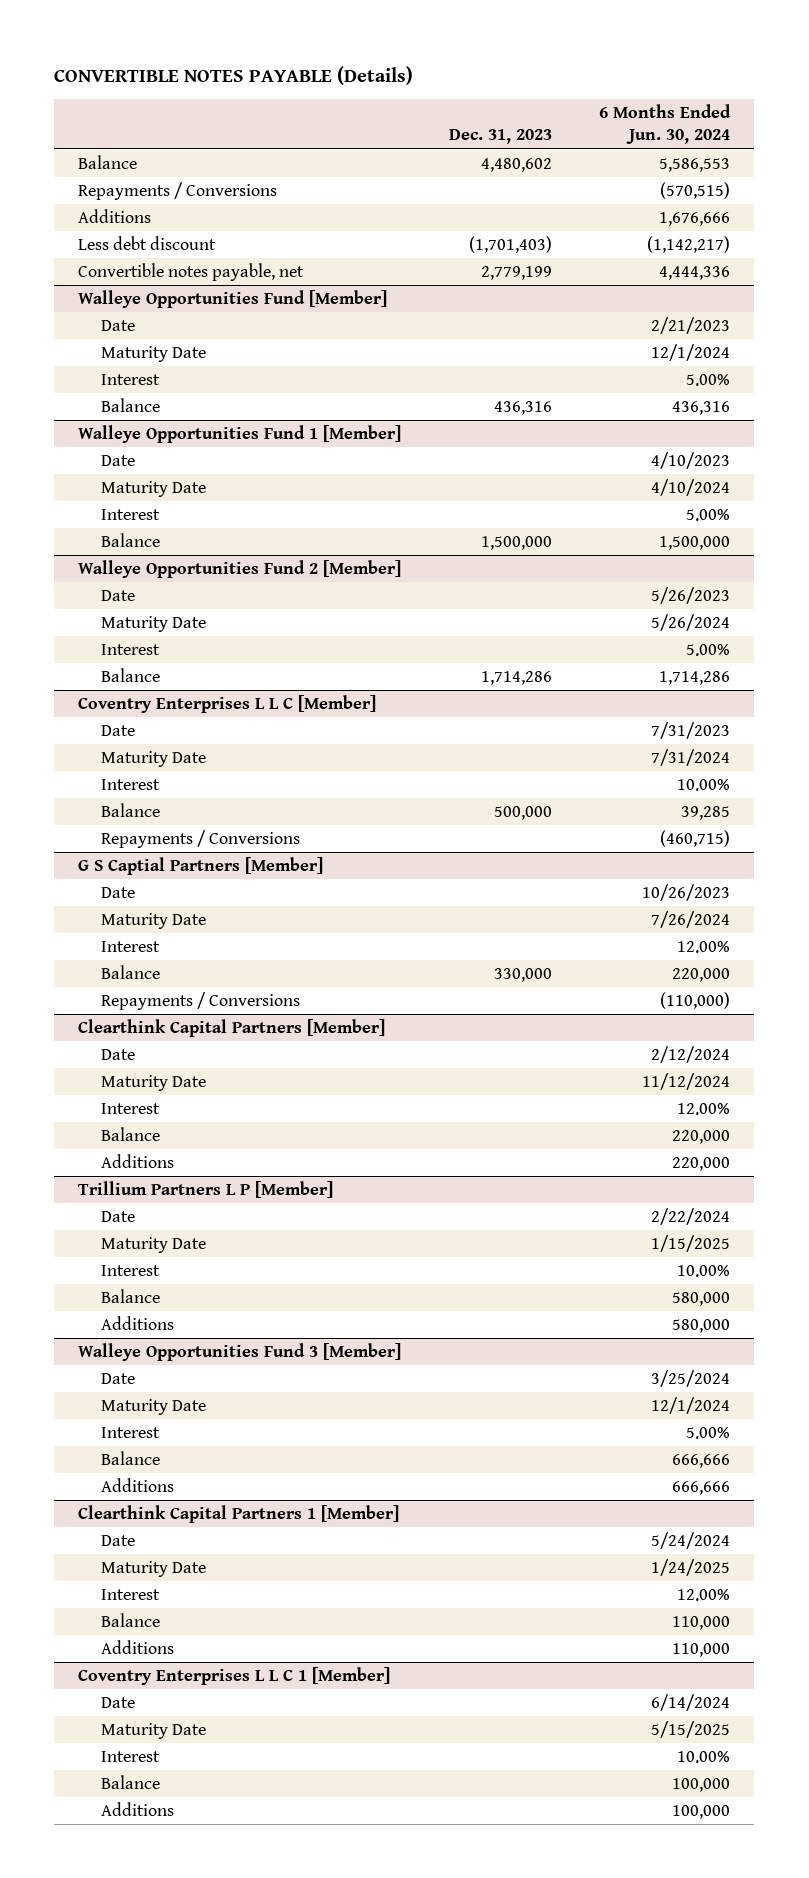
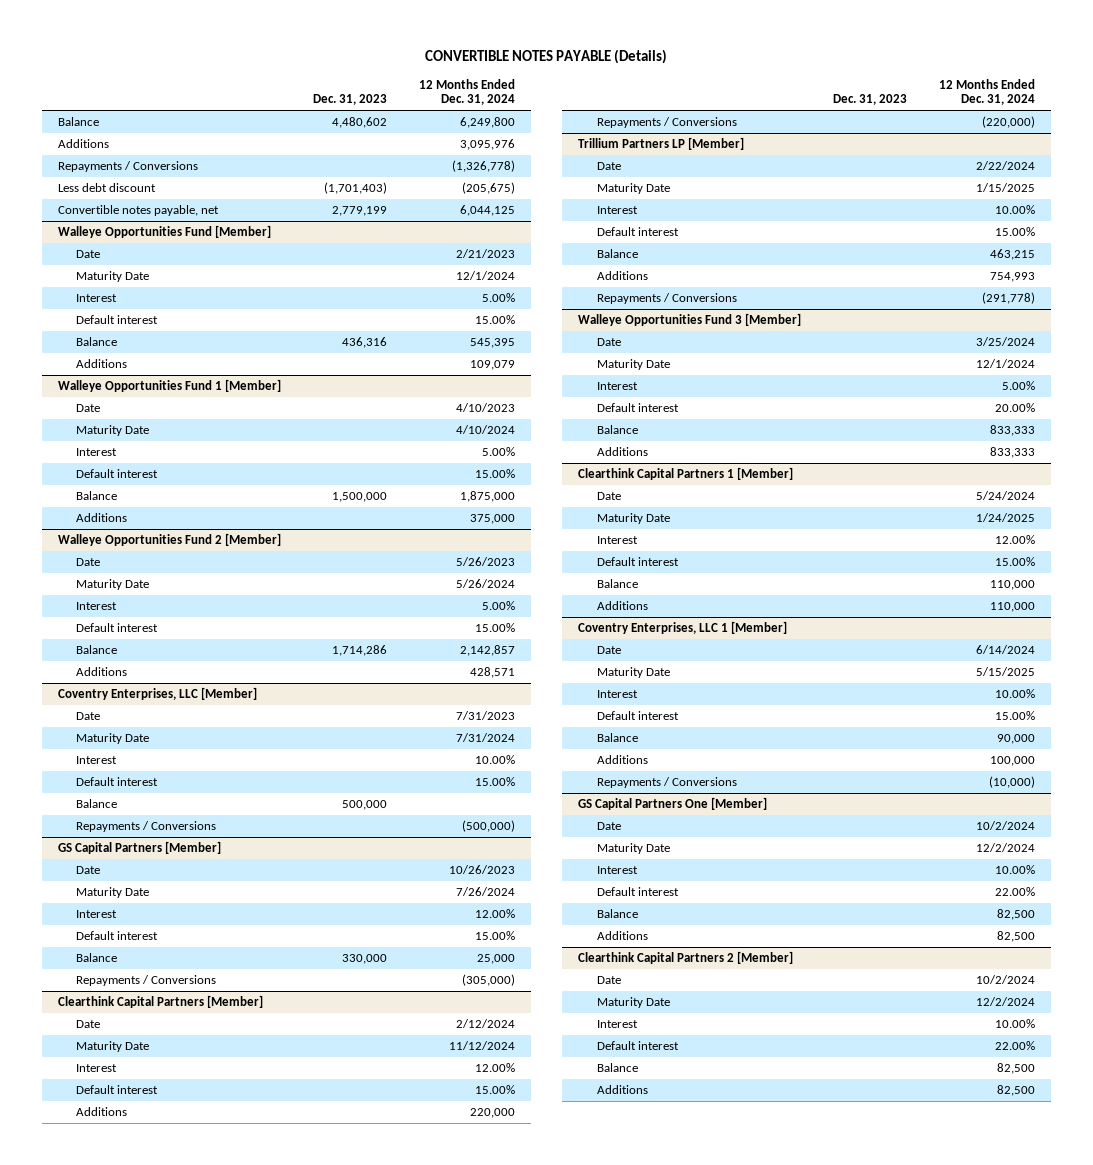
- | Dec. 31, 2023 | 6 Months Ended Jun. 30, 2024
+ | Dec. 31, 2023 | 12 Months Ended Dec. 31, 2024
moved down: Repayments / Conversions | | (1,326,778)
@ Walleye Opportunities Fund [Member]
+ Default interest | | 15.00%
+ Additions | | 109,079
@ Walleye Opportunities Fund 1 [Member]
+ Default interest | | 15.00%
+ Additions | | 375,000
@ Walleye Opportunities Fund 2 [Member]
+ Default interest | | 15.00%
- Coventry Enterprises L L C [Member]
@ Walleye Opportunities Fund 2 [Member]
+ Additions | | 428,571
+ Coventry Enterprises, LLC [Member]
+ Default interest | | 15.00%
- G S Captial Partners [Member]
+ GS Capital Partners [Member]
+ Default interest | | 15.00%
@ Clearthink Capital Partners [Member]
- Balance | | 220,000
+ Default interest | | 15.00%
- Trillium Partners L P [Member]
@ Clearthink Capital Partners [Member]
+ Repayments / Conversions | | (220,000)
+ Trillium Partners LP [Member]
+ Default interest | | 15.00%
+ Repayments / Conversions | | (291,778)
@ Walleye Opportunities Fund 3 [Member]
+ Default interest | | 20.00%
@ Clearthink Capital Partners 1 [Member]
+ Default interest | | 15.00%
- Coventry Enterprises L L C 1 [Member]
+ Coventry Enterprises, LLC 1 [Member]
+ Default interest | | 15.00%
+ Repayments / Conversions | | (10,000)
+ GS Capital Partners One [Member]
+ Date | | 10/2/2024
+ Maturity Date | | 12/2/2024
+ Interest | | 10.00%
+ Default interest | | 22.00%
+ Balance | | 82,500
+ Additions | | 82,500
+ Clearthink Capital Partners 2 [Member]
+ Date | | 10/2/2024
+ Maturity Date | | 12/2/2024
+ Interest | | 10.00%
+ Default interest | | 22.00%
+ Balance | | 82,500
+ Additions | | 82,500

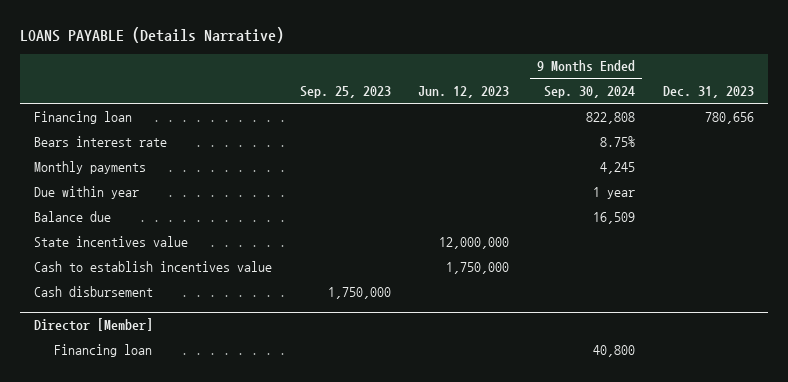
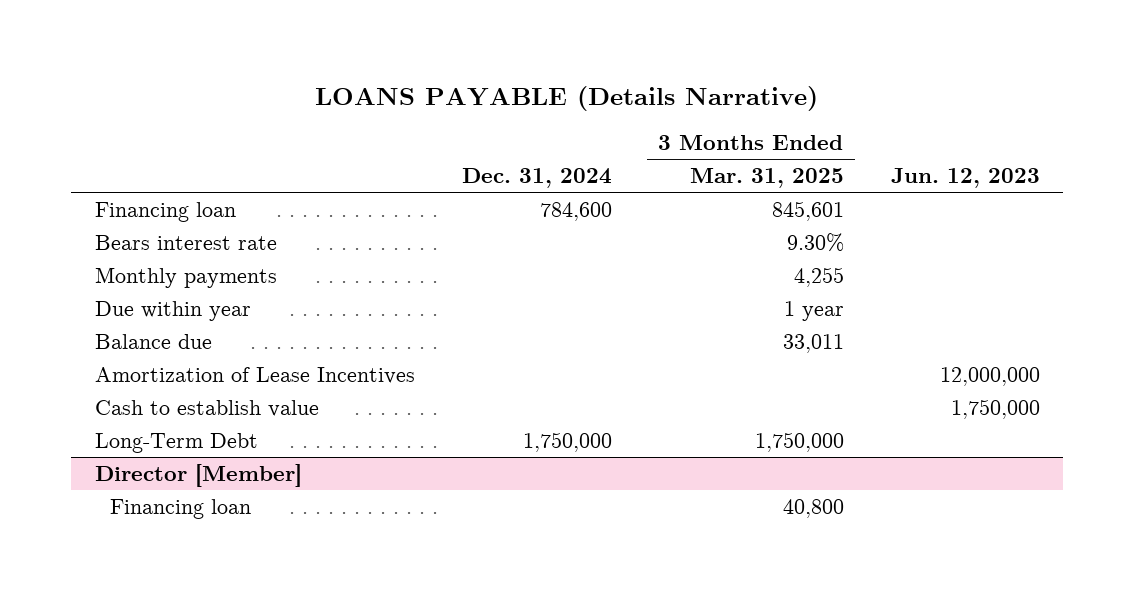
- | Sep. 25, 2023 | Jun. 12, 2023 | 9 Months Ended Sep. 30, 2024 | Dec. 31, 2023
+ | Dec. 31, 2024 | 3 Months Ended Mar. 31, 2025 | Jun. 12, 2023
- State incentives value | | 12,000,000 | |
- Cash to establish incentives value | | 1,750,000 | |
- Cash disbursement | 1,750,000 | | |
+ Amortization of Lease Incentives | | | 12,000,000
+ Cash to establish value | | | 1,750,000
+ Long-Term Debt | 1,750,000 | 1,750,000 |

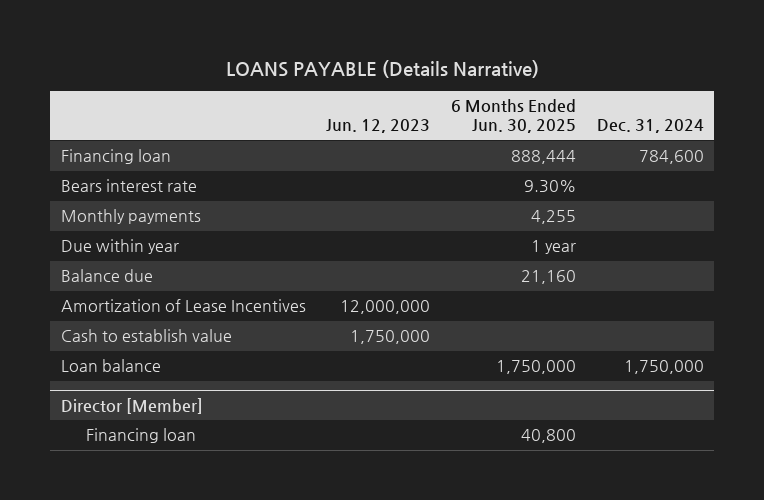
- | Dec. 31, 2024 | 3 Months Ended Mar. 31, 2025 | Jun. 12, 2023
+ | Jun. 12, 2023 | 6 Months Ended Jun. 30, 2025 | Dec. 31, 2024
- Long-Term Debt | 1,750,000 | 1,750,000 |
+ Loan balance | | 1,750,000 | 1,750,000

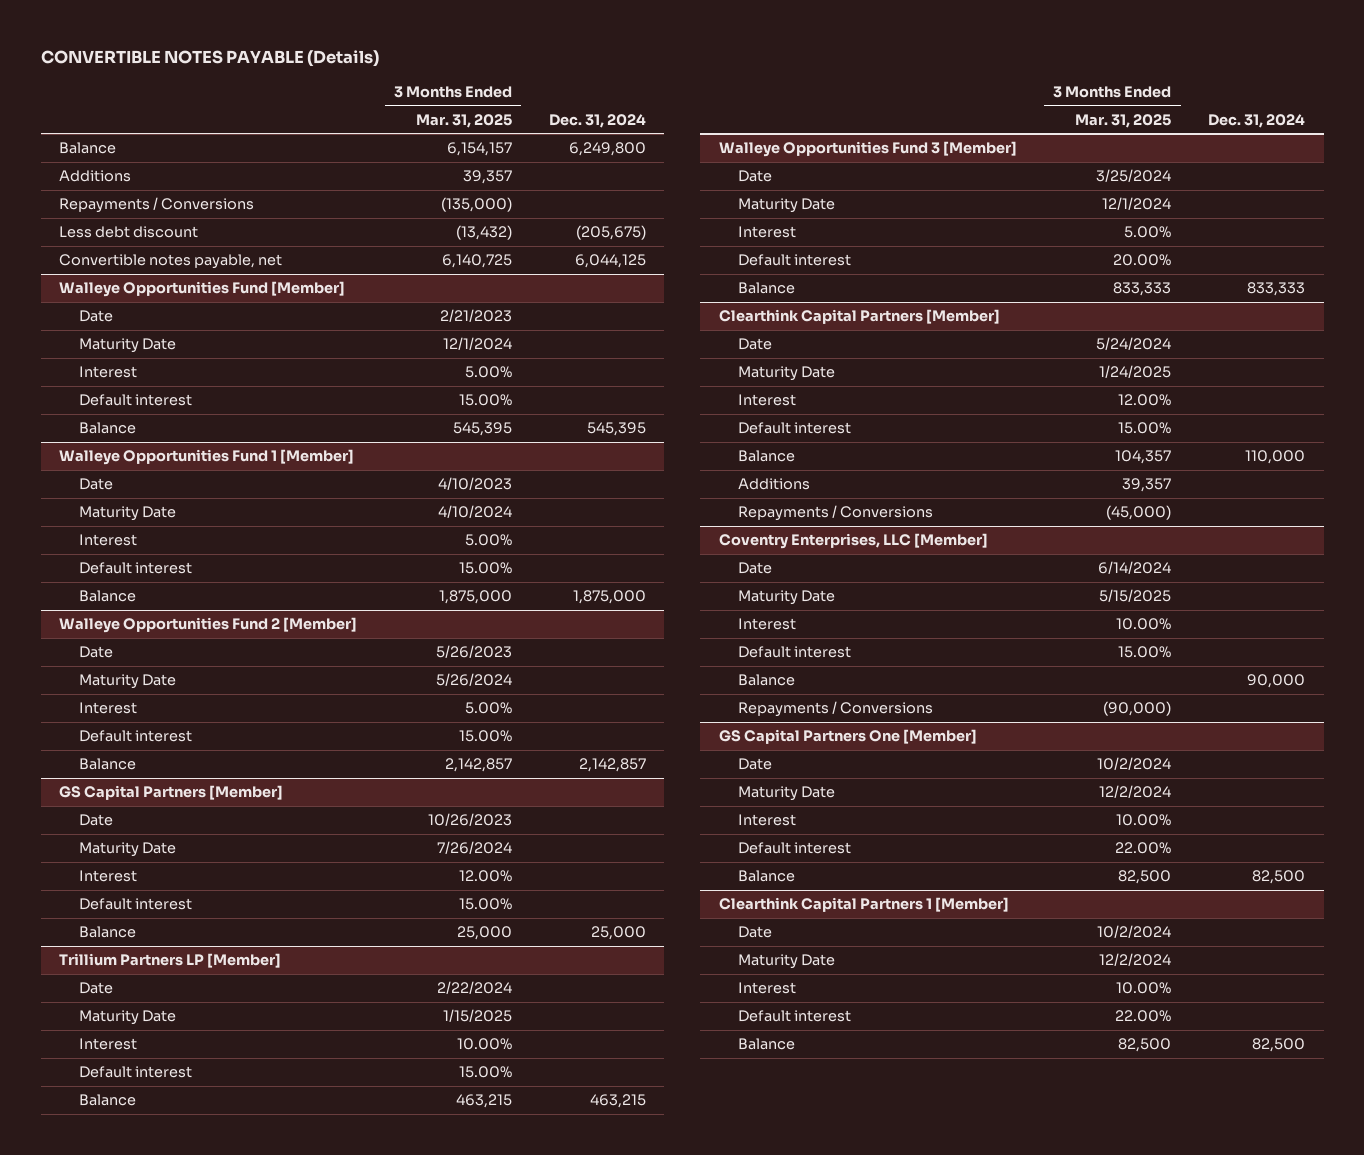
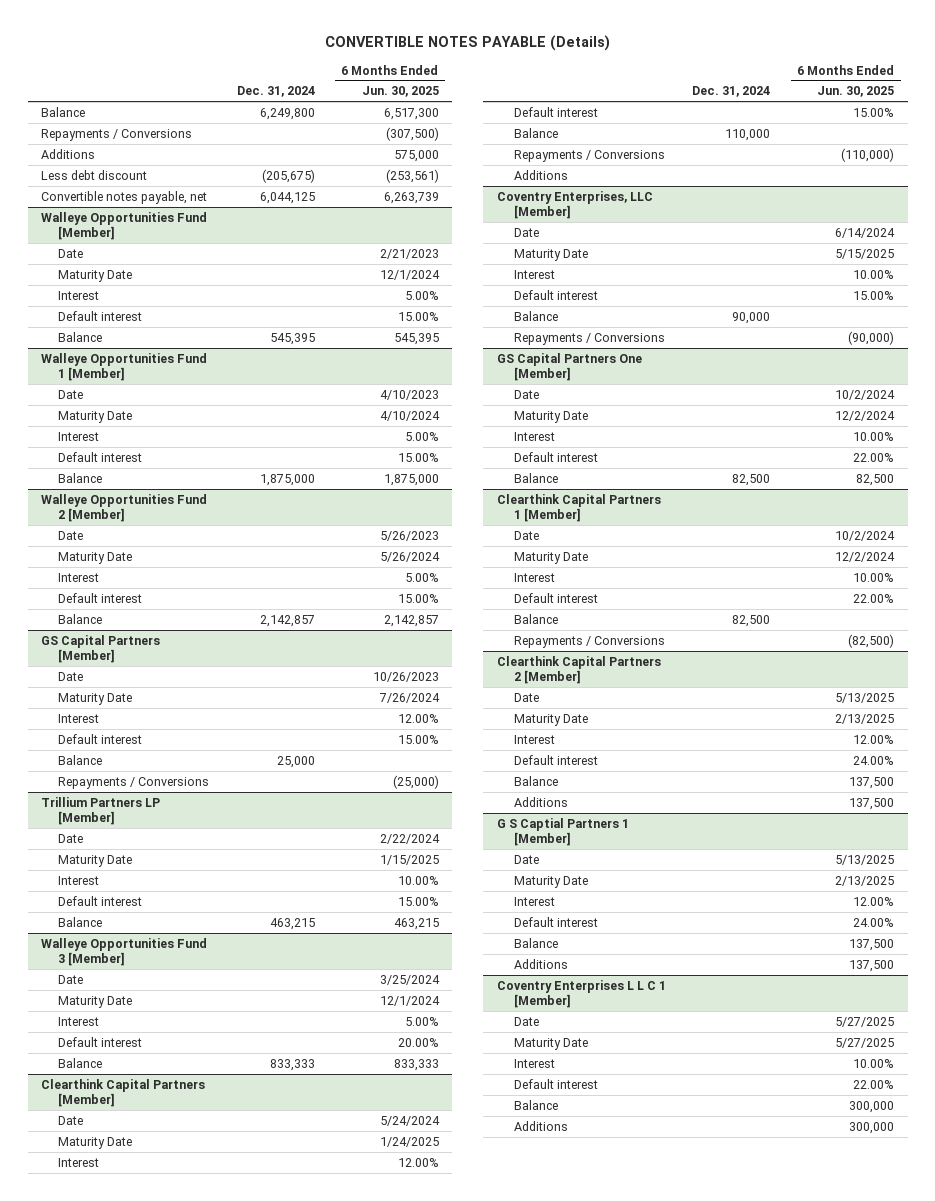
- | 3 Months Ended Mar. 31, 2025 | Dec. 31, 2024
+ | Dec. 31, 2024 | 6 Months Ended Jun. 30, 2025
moved down: Additions | | 575,000
@ GS Capital Partners [Member]
+ Repayments / Conversions | | (25,000)
@ Clearthink Capital Partners [Member]
moved down: Additions
@ Clearthink Capital Partners 1 [Member]
+ Repayments / Conversions | | (82,500)
+ Clearthink Capital Partners 2 [Member]
+ Date | | 5/13/2025
+ Maturity Date | | 2/13/2025
+ Interest | | 12.00%
+ Default interest | | 24.00%
+ Balance | | 137,500
+ Additions | | 137,500
+ G S Captial Partners 1 [Member]
+ Date | | 5/13/2025
+ Maturity Date | | 2/13/2025
+ Interest | | 12.00%
+ Default interest | | 24.00%
+ Balance | | 137,500
+ Additions | | 137,500
+ Coventry Enterprises L L C 1 [Member]
+ Date | | 5/27/2025
+ Maturity Date | | 5/27/2025
+ Interest | | 10.00%
+ Default interest | | 22.00%
+ Balance | | 300,000
+ Additions | | 300,000

